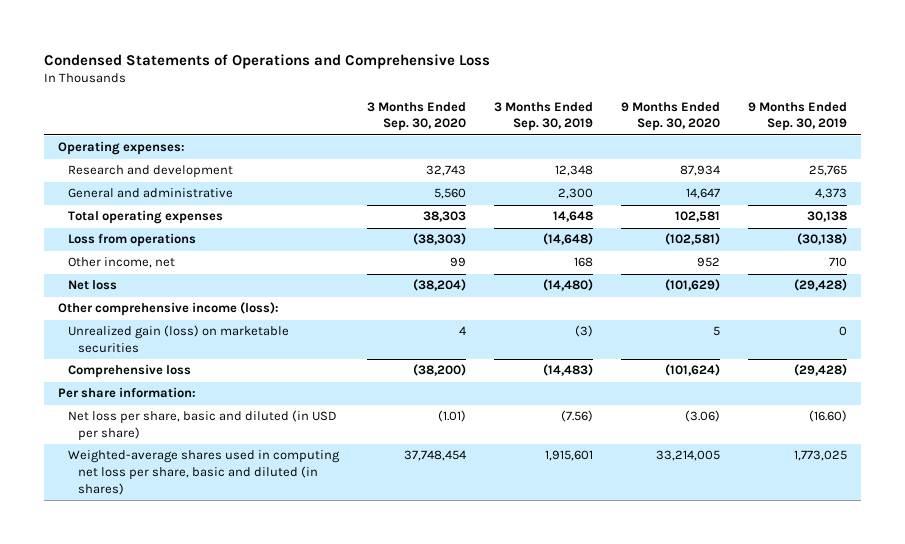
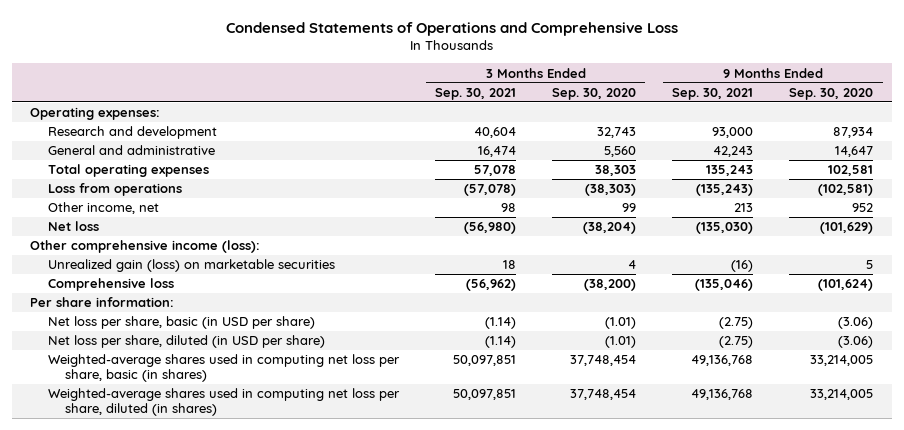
- | 3 Months Ended Sep. 30, 2020 | 3 Months Ended Sep. 30, 2019 | 9 Months Ended Sep. 30, 2020 | 9 Months Ended Sep. 30, 2019
+ | 3 Months Ended Sep. 30, 2021 | 3 Months Ended Sep. 30, 2020 | 9 Months Ended Sep. 30, 2021 | 9 Months Ended Sep. 30, 2020
- Net loss per share, basic and diluted (in USD per share) | (1.01) | (7.56) | (3.06) | (16.60)
- Weighted-average shares used in computing net loss per share, basic and diluted (in shares) | 37,748,454 | 1,915,601 | 33,214,005 | 1,773,025
+ Net loss per share, basic (in USD per share) | (1.14) | (1.01) | (2.75) | (3.06)
+ Net loss per share, diluted (in USD per share) | (1.14) | (1.01) | (2.75) | (3.06)
+ Weighted-average shares used in computing net loss per share, basic (in shares) | 50,097,851 | 37,748,454 | 49,136,768 | 33,214,005
+ Weighted-average shares used in computing net loss per share, diluted (in shares) | 50,097,851 | 37,748,454 | 49,136,768 | 33,214,005

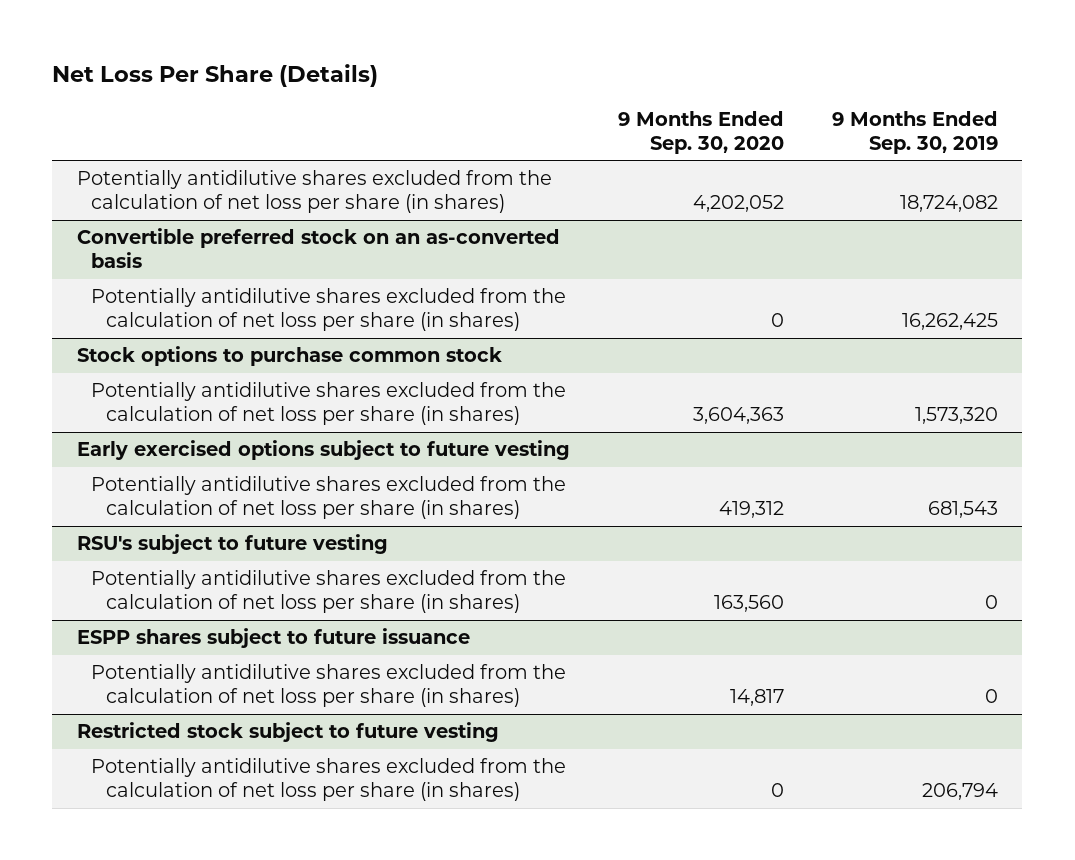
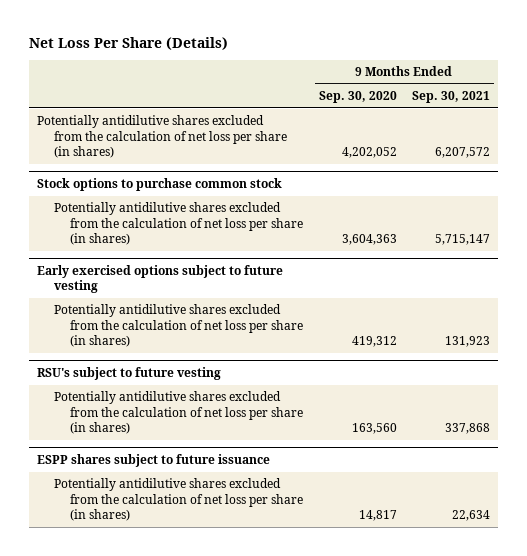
- | 9 Months Ended Sep. 30, 2020 | 9 Months Ended Sep. 30, 2019
+ | 9 Months Ended Sep. 30, 2020 | 9 Months Ended Sep. 30, 2021
- Convertible preferred stock on an as-converted basis
- Potentially antidilutive shares excluded from the calculation of net loss per share (in shares) | 0 | 16,262,425
- Restricted stock subject to future vesting
- Potentially antidilutive shares excluded from the calculation of net loss per share (in shares) | 0 | 206,794

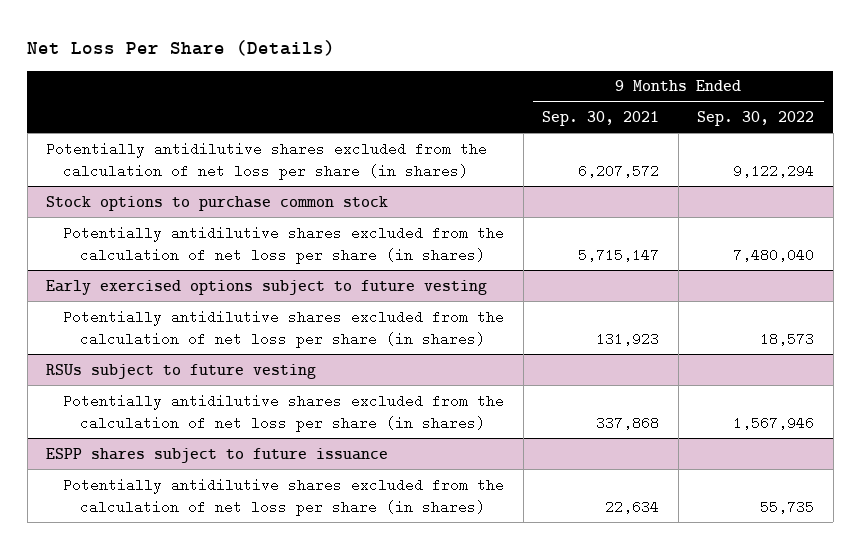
- | 9 Months Ended Sep. 30, 2020 | 9 Months Ended Sep. 30, 2021
+ | 9 Months Ended Sep. 30, 2021 | 9 Months Ended Sep. 30, 2022
- RSU's subject to future vesting
+ RSUs subject to future vesting

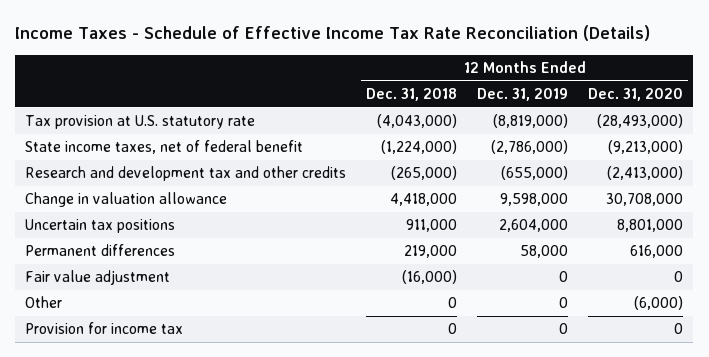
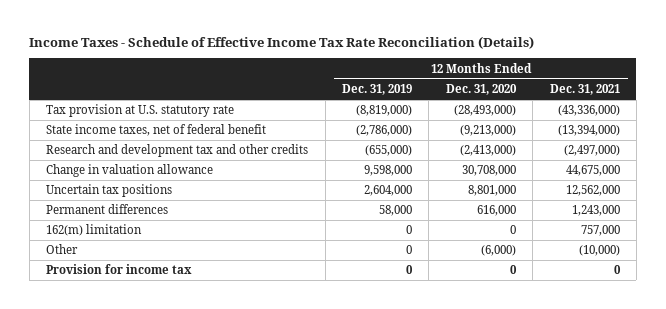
- | 12 Months Ended Dec. 31, 2018 | 12 Months Ended Dec. 31, 2019 | 12 Months Ended Dec. 31, 2020
+ | 12 Months Ended Dec. 31, 2019 | 12 Months Ended Dec. 31, 2020 | 12 Months Ended Dec. 31, 2021
- Fair value adjustment | (16,000) | 0 | 0
+ 162(m) limitation | 0 | 0 | 757,000

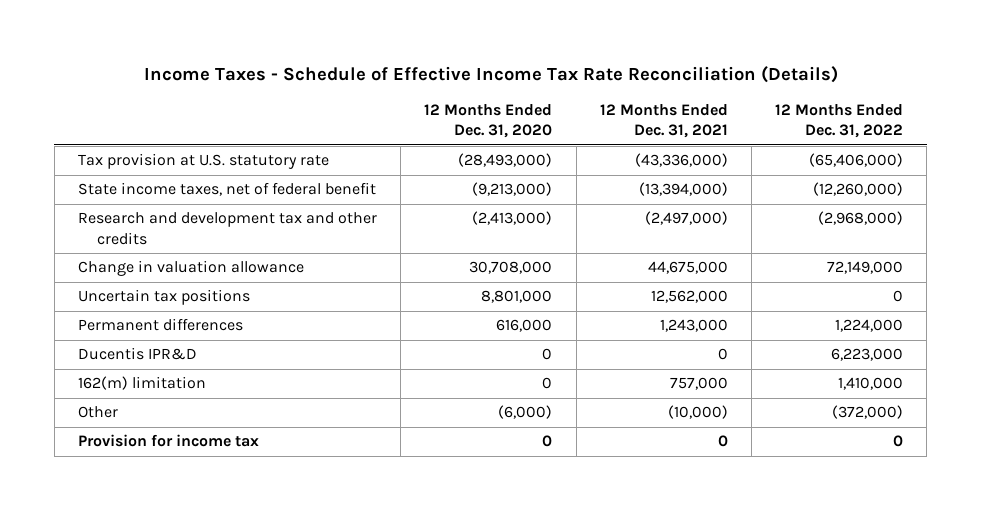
- | 12 Months Ended Dec. 31, 2019 | 12 Months Ended Dec. 31, 2020 | 12 Months Ended Dec. 31, 2021
+ | 12 Months Ended Dec. 31, 2020 | 12 Months Ended Dec. 31, 2021 | 12 Months Ended Dec. 31, 2022
+ Ducentis IPR&D | 0 | 0 | 6,223,000

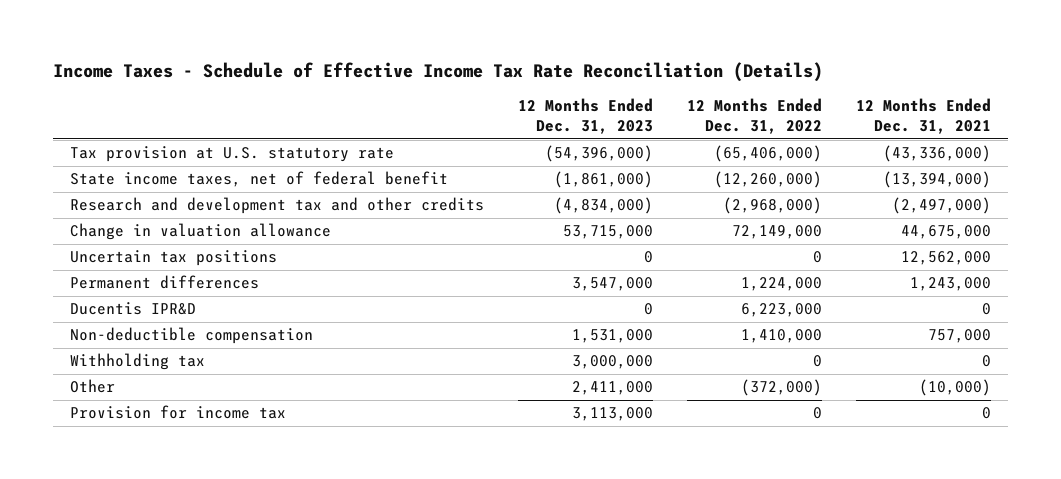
- | 12 Months Ended Dec. 31, 2020 | 12 Months Ended Dec. 31, 2021 | 12 Months Ended Dec. 31, 2022
+ | 12 Months Ended Dec. 31, 2023 | 12 Months Ended Dec. 31, 2022 | 12 Months Ended Dec. 31, 2021
- 162(m) limitation | 0 | 757,000 | 1,410,000
+ Non-deductible compensation | 1,531,000 | 1,410,000 | 757,000
+ Withholding tax | 3,000,000 | 0 | 0

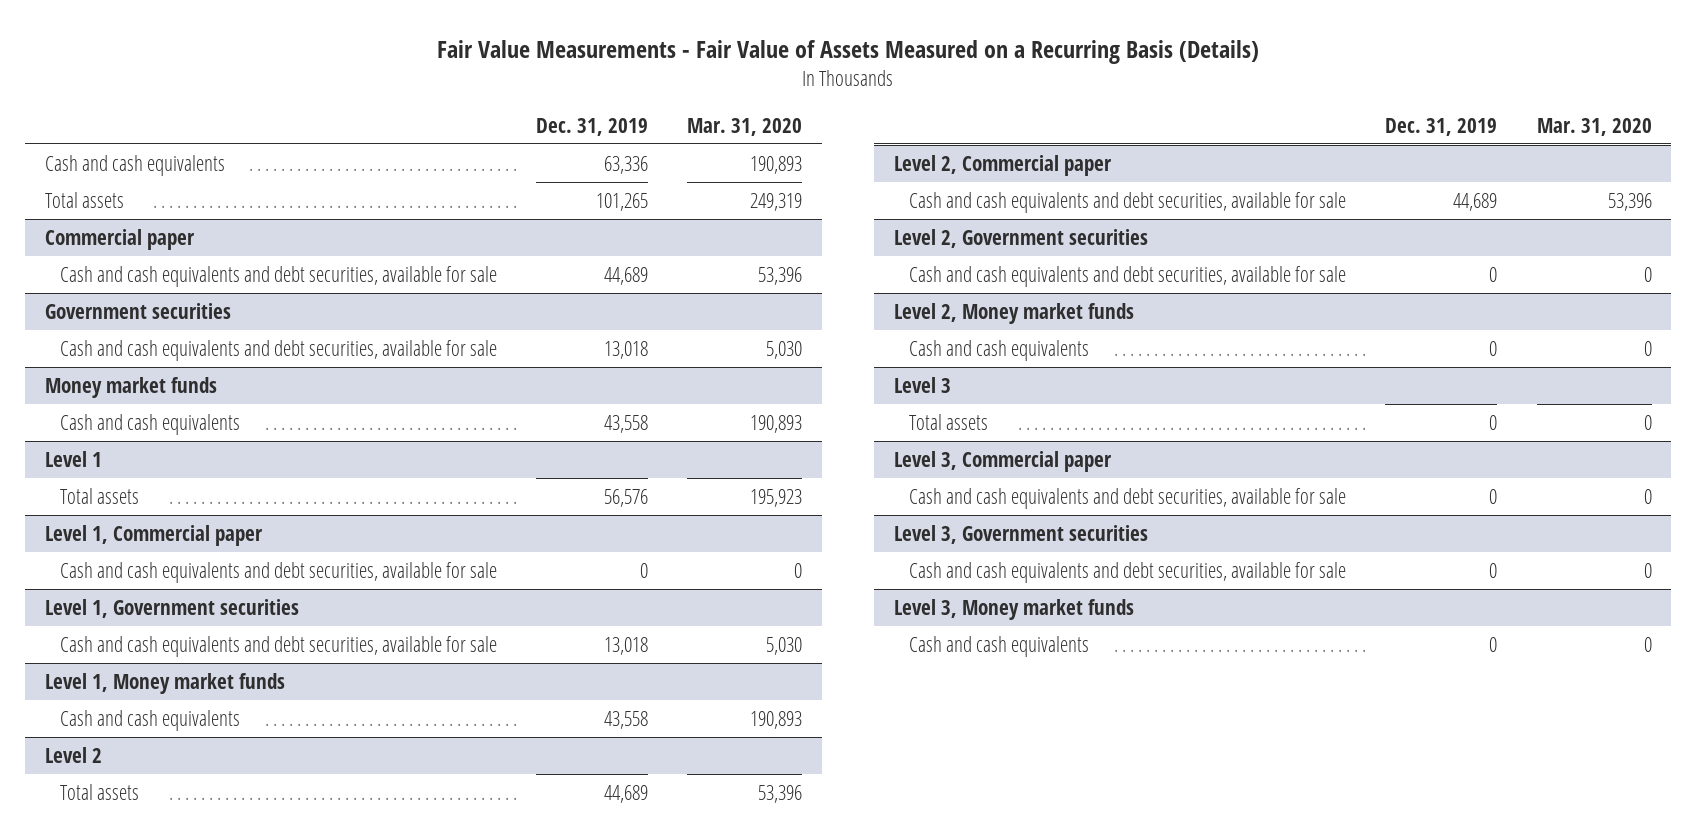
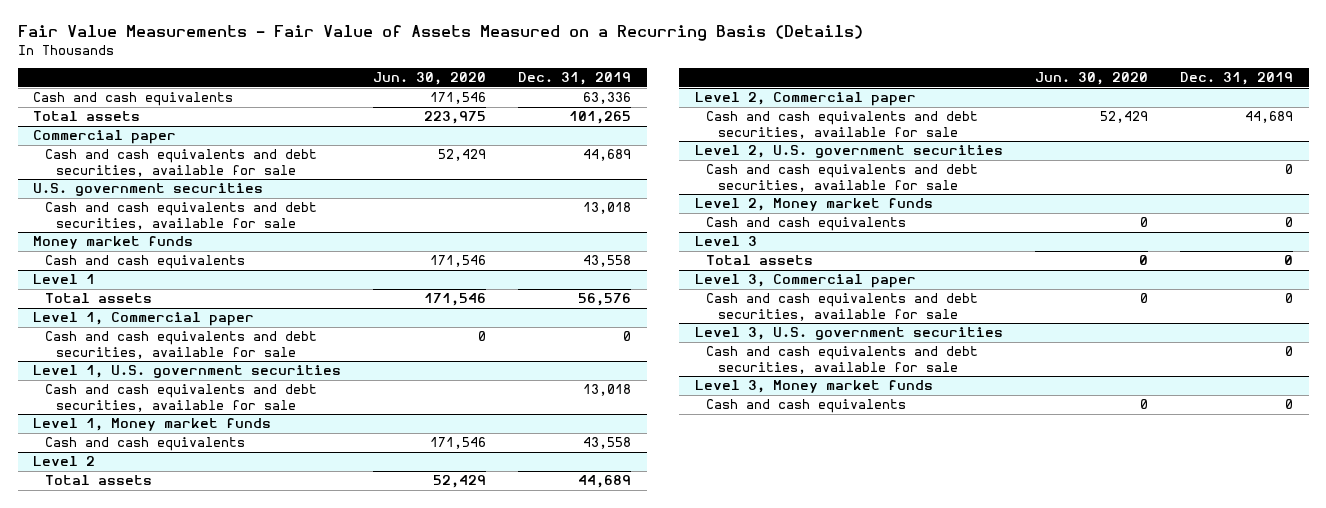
- | Dec. 31, 2019 | Mar. 31, 2020
+ | Jun. 30, 2020 | Dec. 31, 2019
- Government securities
+ U.S. government securities
- Level 1, Government securities
+ Level 1, U.S. government securities
- Level 2, Government securities
+ Level 2, U.S. government securities
- Level 3, Government securities
+ Level 3, U.S. government securities

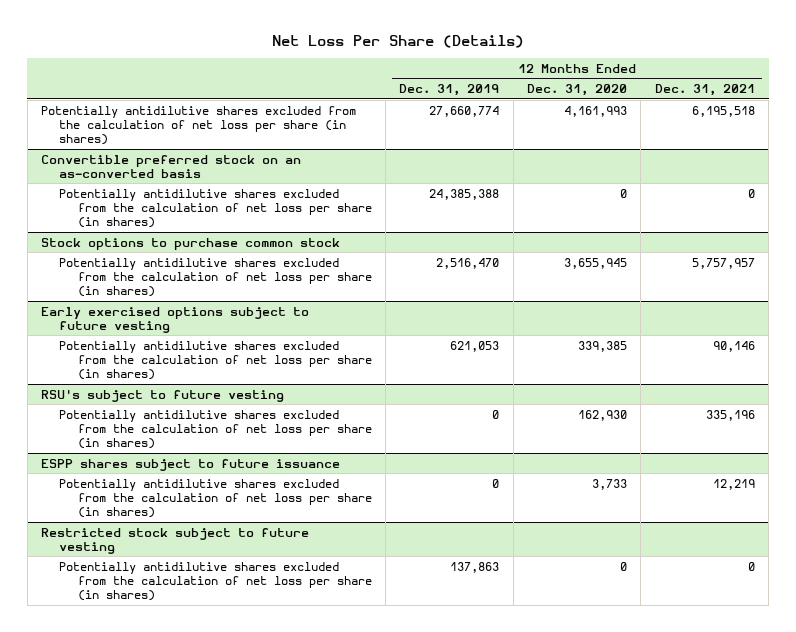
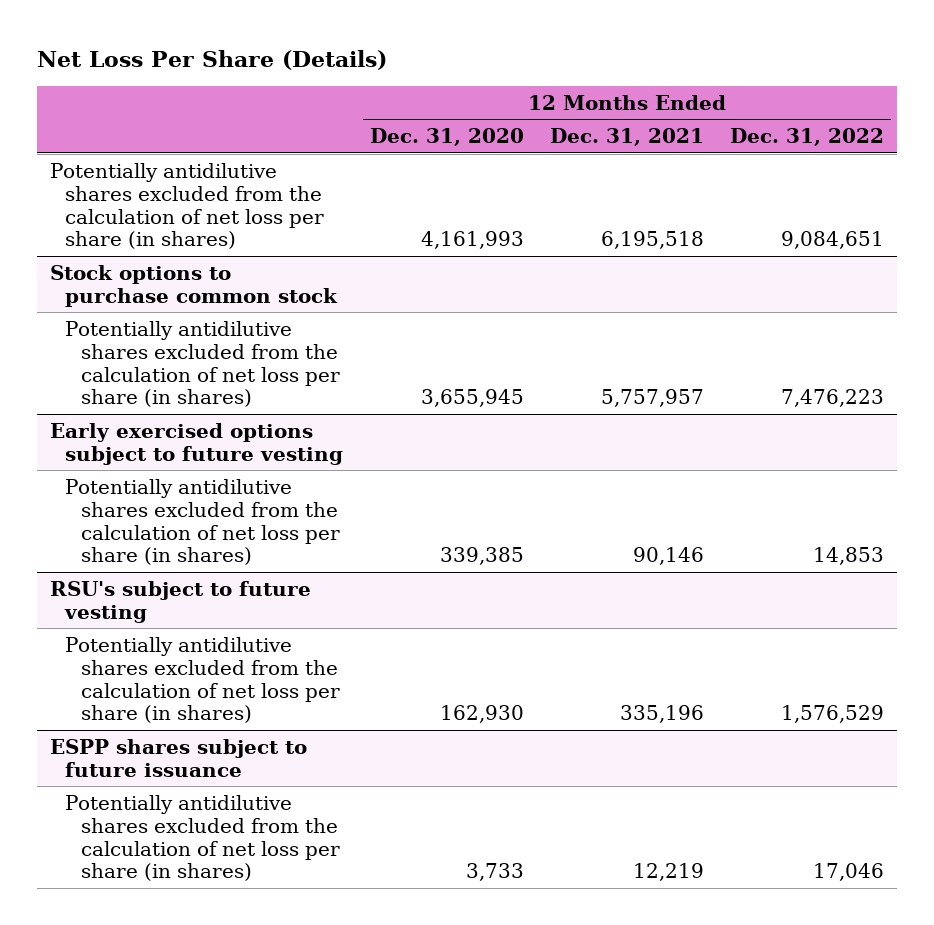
- | 12 Months Ended Dec. 31, 2019 | 12 Months Ended Dec. 31, 2020 | 12 Months Ended Dec. 31, 2021
+ | 12 Months Ended Dec. 31, 2020 | 12 Months Ended Dec. 31, 2021 | 12 Months Ended Dec. 31, 2022
- Convertible preferred stock on an as-converted basis
- Potentially antidilutive shares excluded from the calculation of net loss per share (in shares) | 24,385,388 | 0 | 0
- Restricted stock subject to future vesting
- Potentially antidilutive shares excluded from the calculation of net loss per share (in shares) | 137,863 | 0 | 0

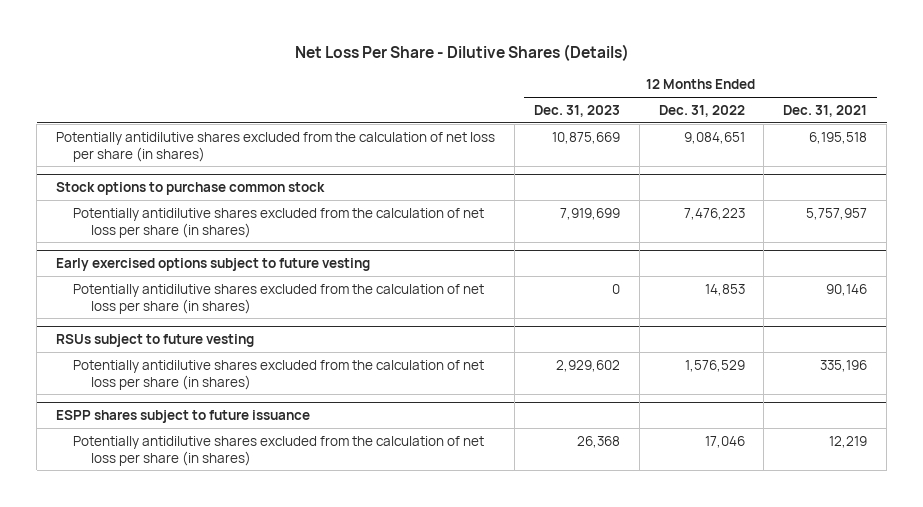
- Net Loss Per Share (Details)
+ Net Loss Per Share - Dilutive Shares (Details)
- | 12 Months Ended Dec. 31, 2020 | 12 Months Ended Dec. 31, 2021 | 12 Months Ended Dec. 31, 2022
+ | 12 Months Ended Dec. 31, 2023 | 12 Months Ended Dec. 31, 2022 | 12 Months Ended Dec. 31, 2021
- RSU's subject to future vesting
+ RSUs subject to future vesting

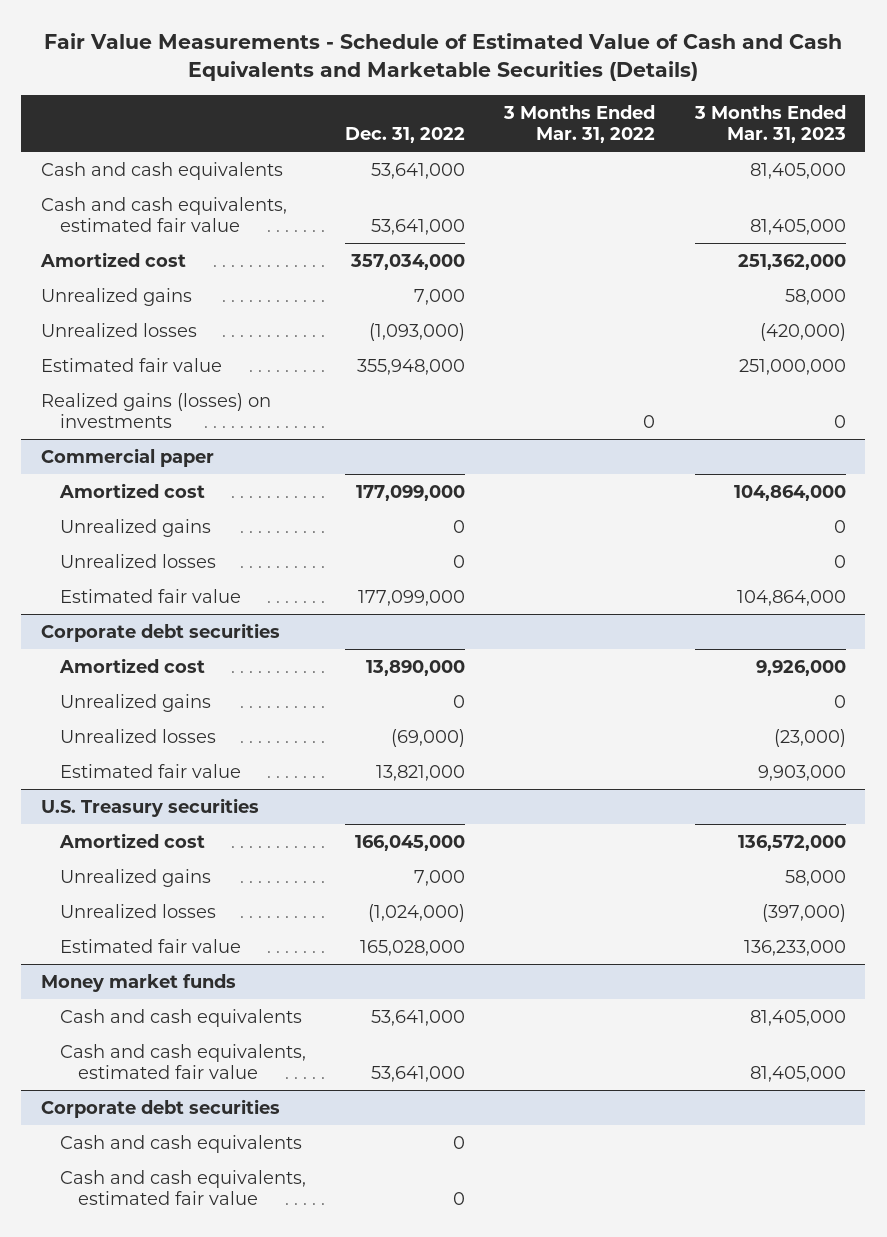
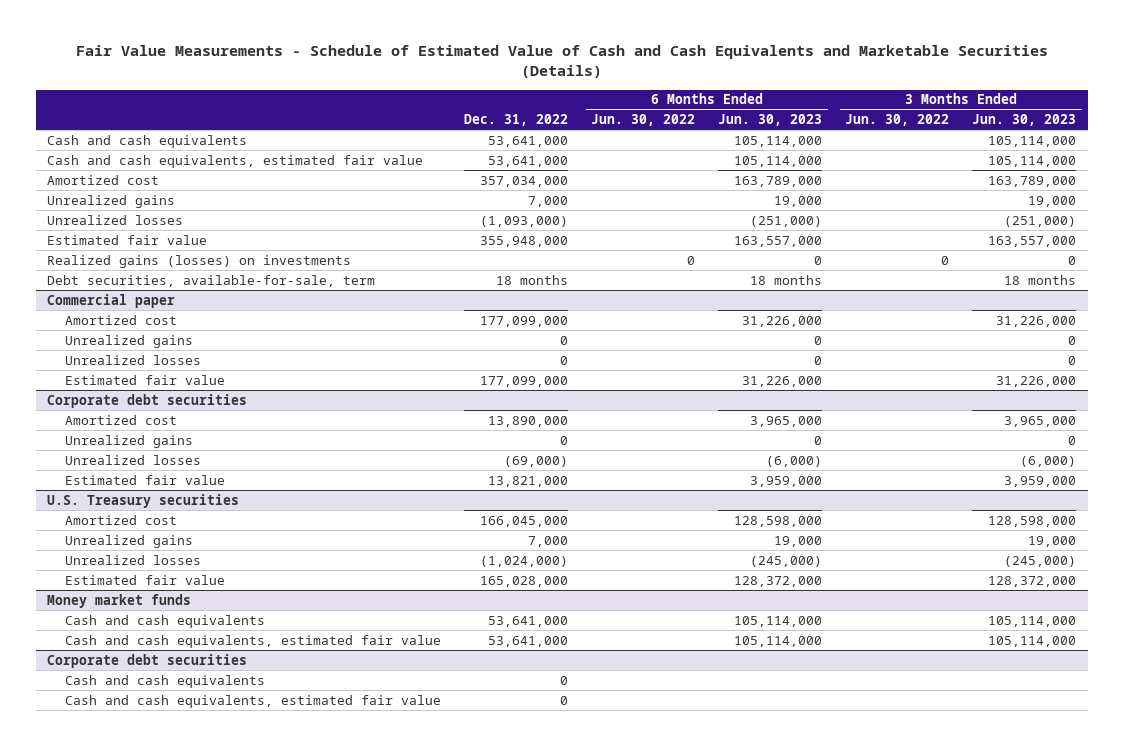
- | Dec. 31, 2022 | 3 Months Ended Mar. 31, 2022 | 3 Months Ended Mar. 31, 2023
+ | Dec. 31, 2022 | 6 Months Ended Jun. 30, 2022 | 6 Months Ended Jun. 30, 2023 | 3 Months Ended Jun. 30, 2022 | 3 Months Ended Jun. 30, 2023
+ Debt securities, available-for-sale, term | 18 months | | 18 months | | 18 months

